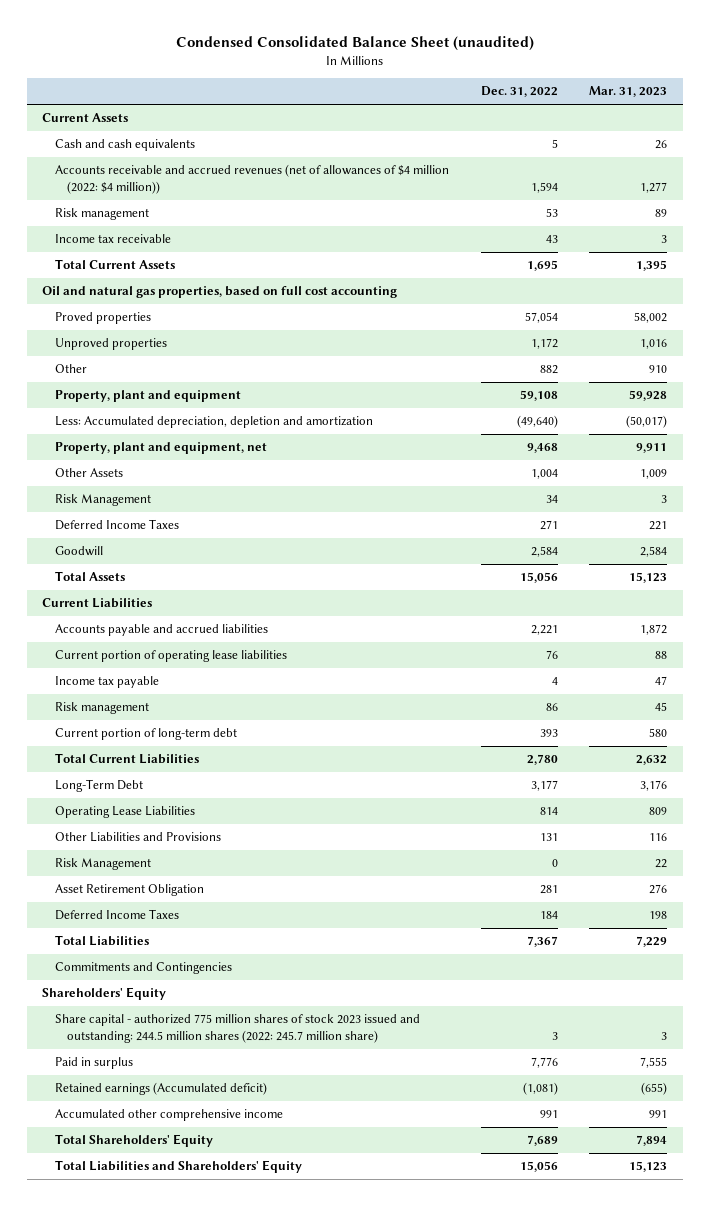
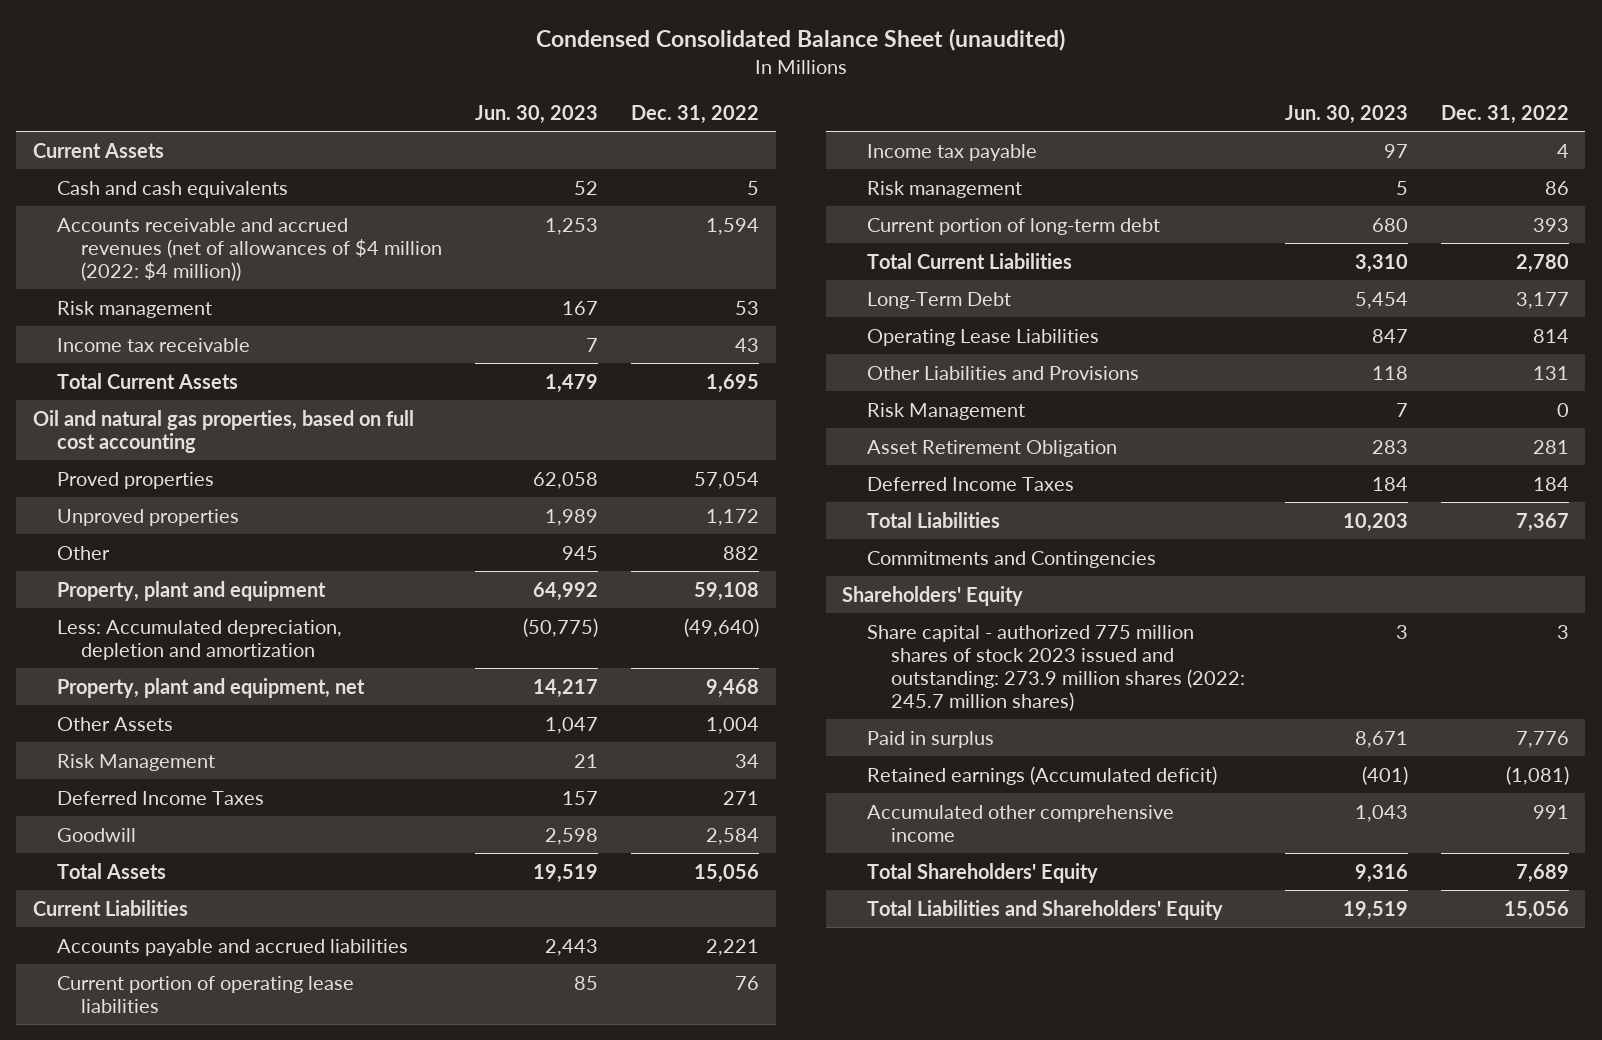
- | Dec. 31, 2022 | Mar. 31, 2023
+ | Jun. 30, 2023 | Dec. 31, 2022
- Share capital - authorized 775 million shares of stock 2023 issued and outstanding: 244.5 million shares (2022: 245.7 million share) | 3 | 3
+ Share capital - authorized 775 million shares of stock 2023 issued and outstanding: 273.9 million shares (2022: 245.7 million shares) | 3 | 3

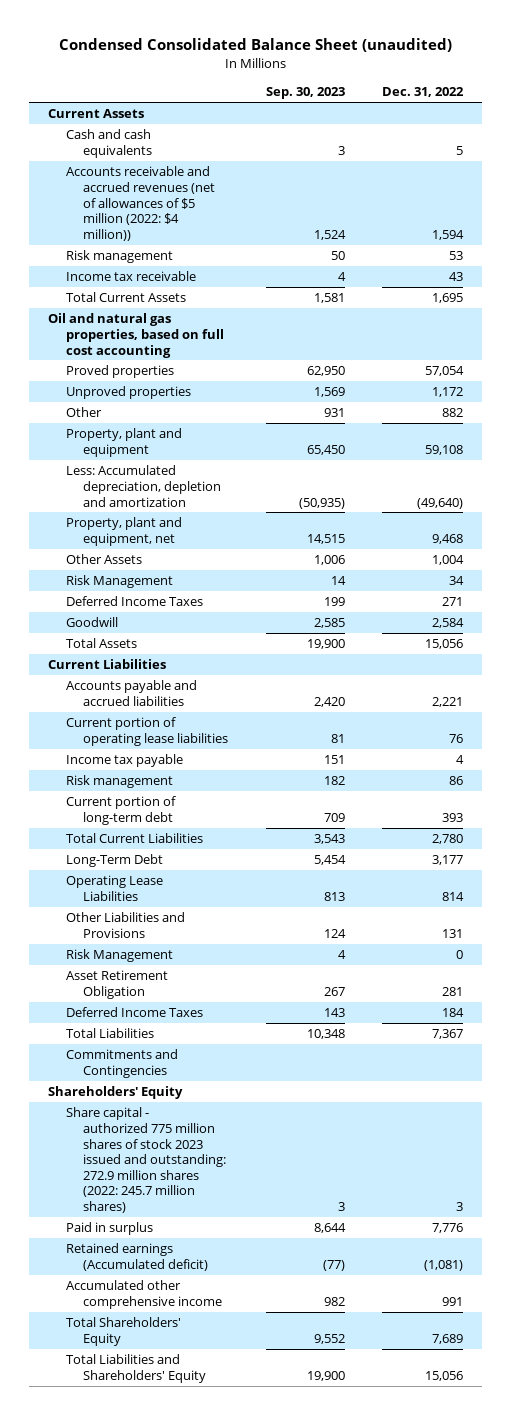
- | Jun. 30, 2023 | Dec. 31, 2022
+ | Sep. 30, 2023 | Dec. 31, 2022
- Accounts receivable and accrued revenues (net of allowances of $4 million (2022: $4 million)) | 1,253 | 1,594
+ Accounts receivable and accrued revenues (net of allowances of $5 million (2022: $4 million)) | 1,524 | 1,594
- Share capital - authorized 775 million shares of stock 2023 issued and outstanding: 273.9 million shares (2022: 245.7 million shares) | 3 | 3
+ Share capital - authorized 775 million shares of stock 2023 issued and outstanding: 272.9 million shares (2022: 245.7 million shares) | 3 | 3

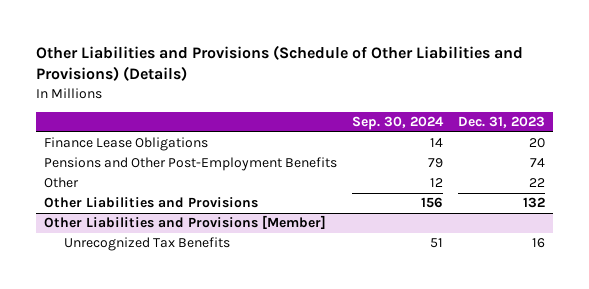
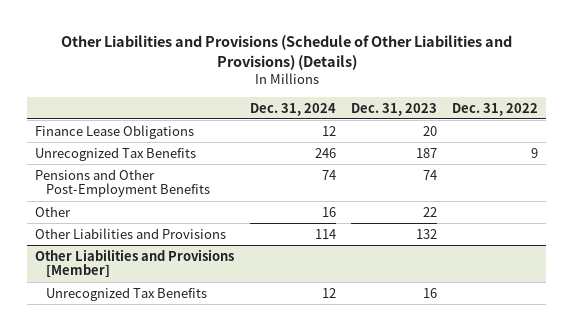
- | Sep. 30, 2024 | Dec. 31, 2023
+ | Dec. 31, 2024 | Dec. 31, 2023 | Dec. 31, 2022
+ Unrecognized Tax Benefits | 246 | 187 | 9

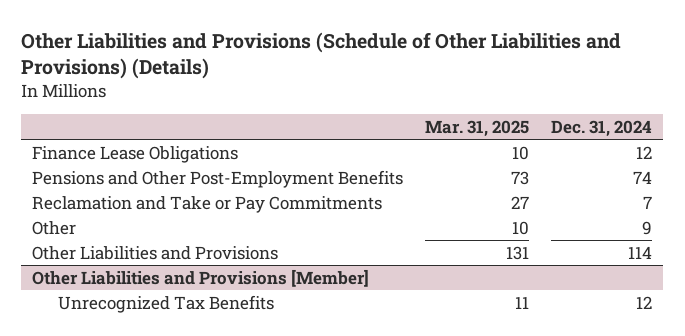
- | Dec. 31, 2024 | Dec. 31, 2023 | Dec. 31, 2022
+ | Mar. 31, 2025 | Dec. 31, 2024
- Unrecognized Tax Benefits | 246 | 187 | 9
- Other | 16 | 22 |
+ Reclamation and Take or Pay Commitments | 27 | 7
+ Other | 10 | 9

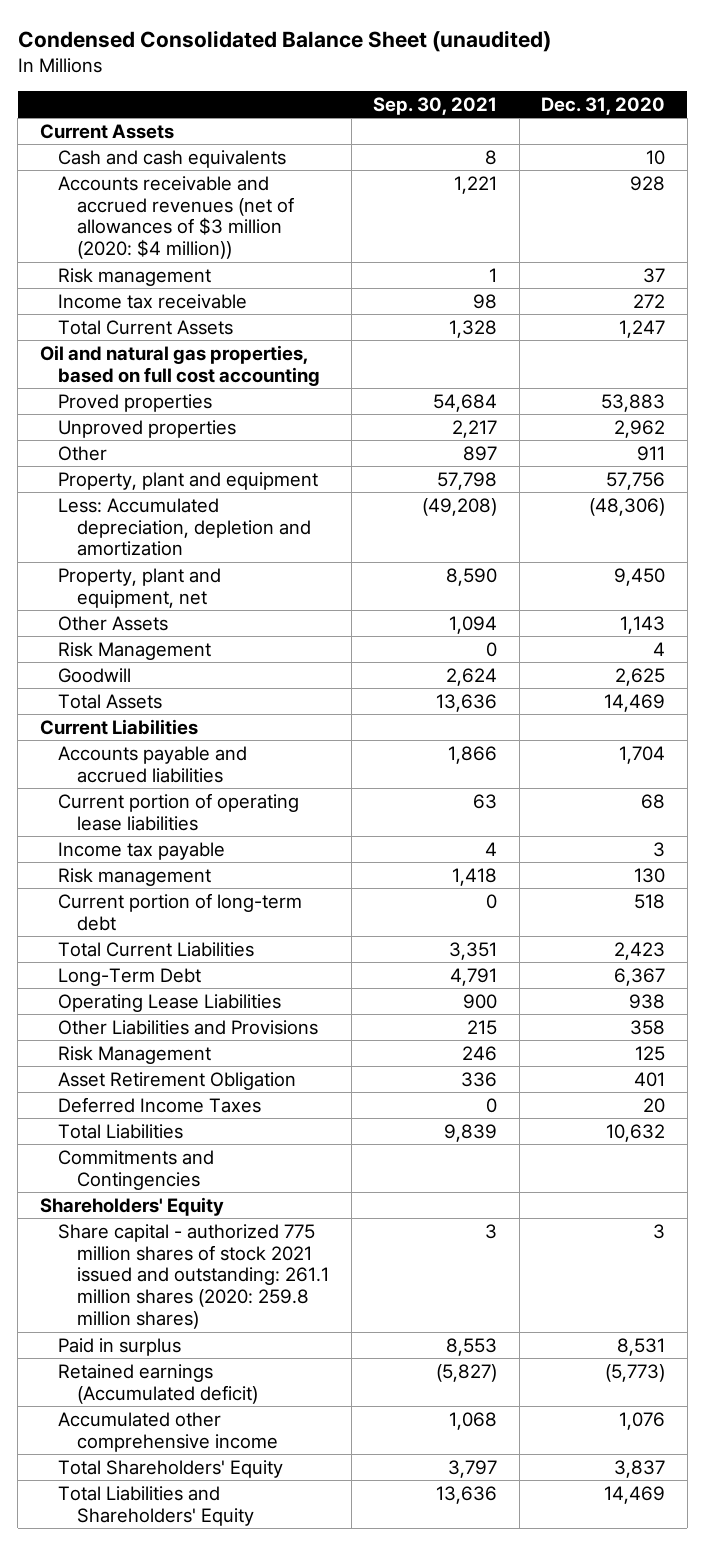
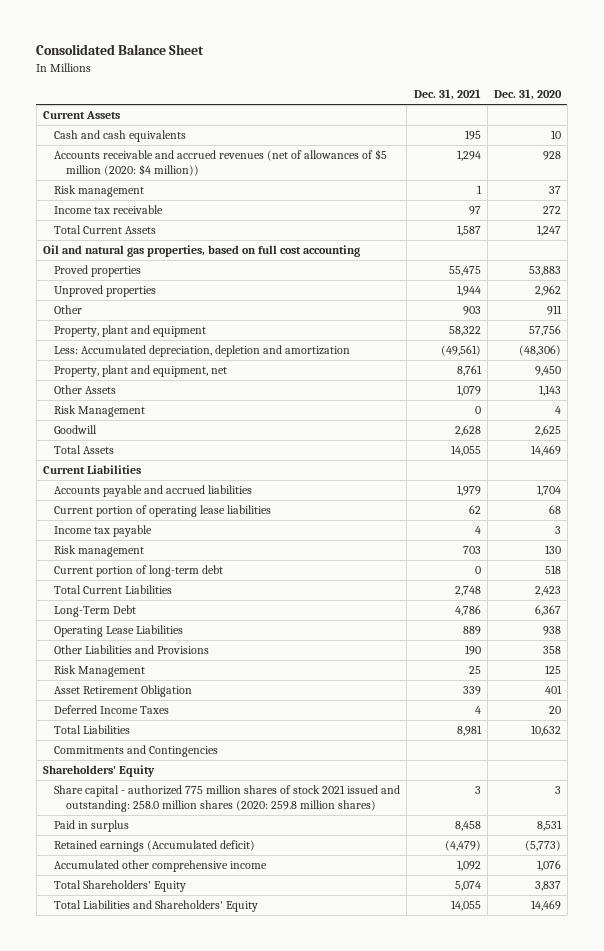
- Condensed Consolidated Balance Sheet (unaudited)
+ Consolidated Balance Sheet
- | Sep. 30, 2021 | Dec. 31, 2020
+ | Dec. 31, 2021 | Dec. 31, 2020
- Accounts receivable and accrued revenues (net of allowances of $3 million (2020: $4 million)) | 1,221 | 928
+ Accounts receivable and accrued revenues (net of allowances of $5 million (2020: $4 million)) | 1,294 | 928
- Share capital - authorized 775 million shares of stock 2021 issued and outstanding: 261.1 million shares (2020: 259.8 million shares) | 3 | 3
+ Share capital - authorized 775 million shares of stock 2021 issued and outstanding: 258.0 million shares (2020: 259.8 million shares) | 3 | 3

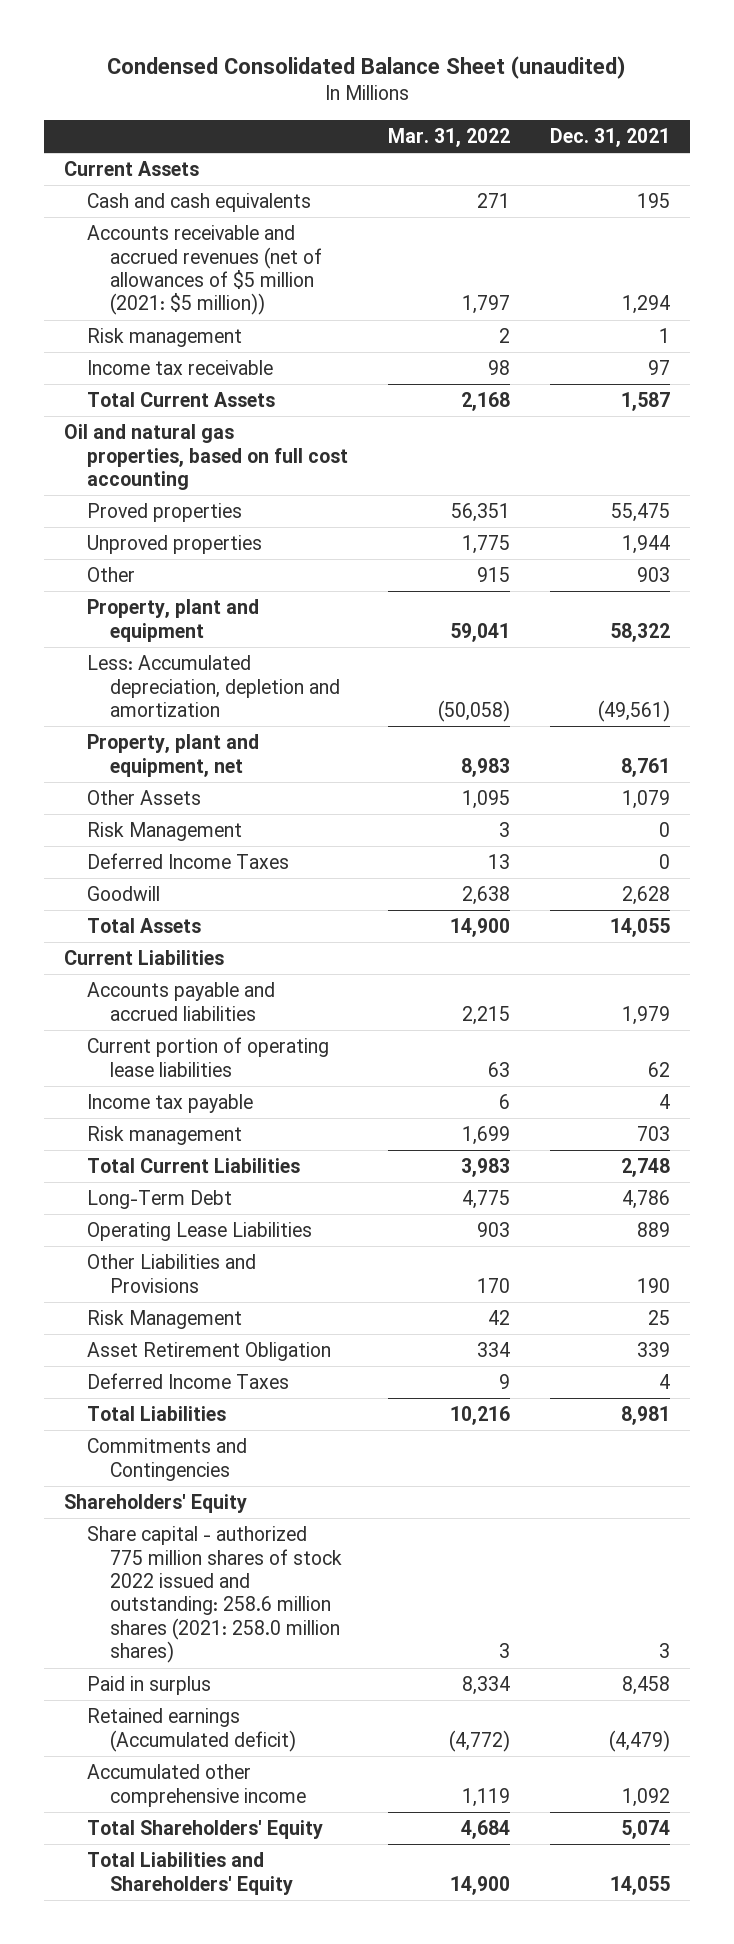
- Consolidated Balance Sheet
+ Condensed Consolidated Balance Sheet (unaudited)
- | Dec. 31, 2021 | Dec. 31, 2020
+ | Mar. 31, 2022 | Dec. 31, 2021
- Accounts receivable and accrued revenues (net of allowances of $5 million (2020: $4 million)) | 1,294 | 928
+ Accounts receivable and accrued revenues (net of allowances of $5 million (2021: $5 million)) | 1,797 | 1,294
+ Deferred Income Taxes | 13 | 0
- Current portion of long-term debt | 0 | 518
- Share capital - authorized 775 million shares of stock 2021 issued and outstanding: 258.0 million shares (2020: 259.8 million shares) | 3 | 3
+ Share capital - authorized 775 million shares of stock 2022 issued and outstanding: 258.6 million shares (2021: 258.0 million shares) | 3 | 3

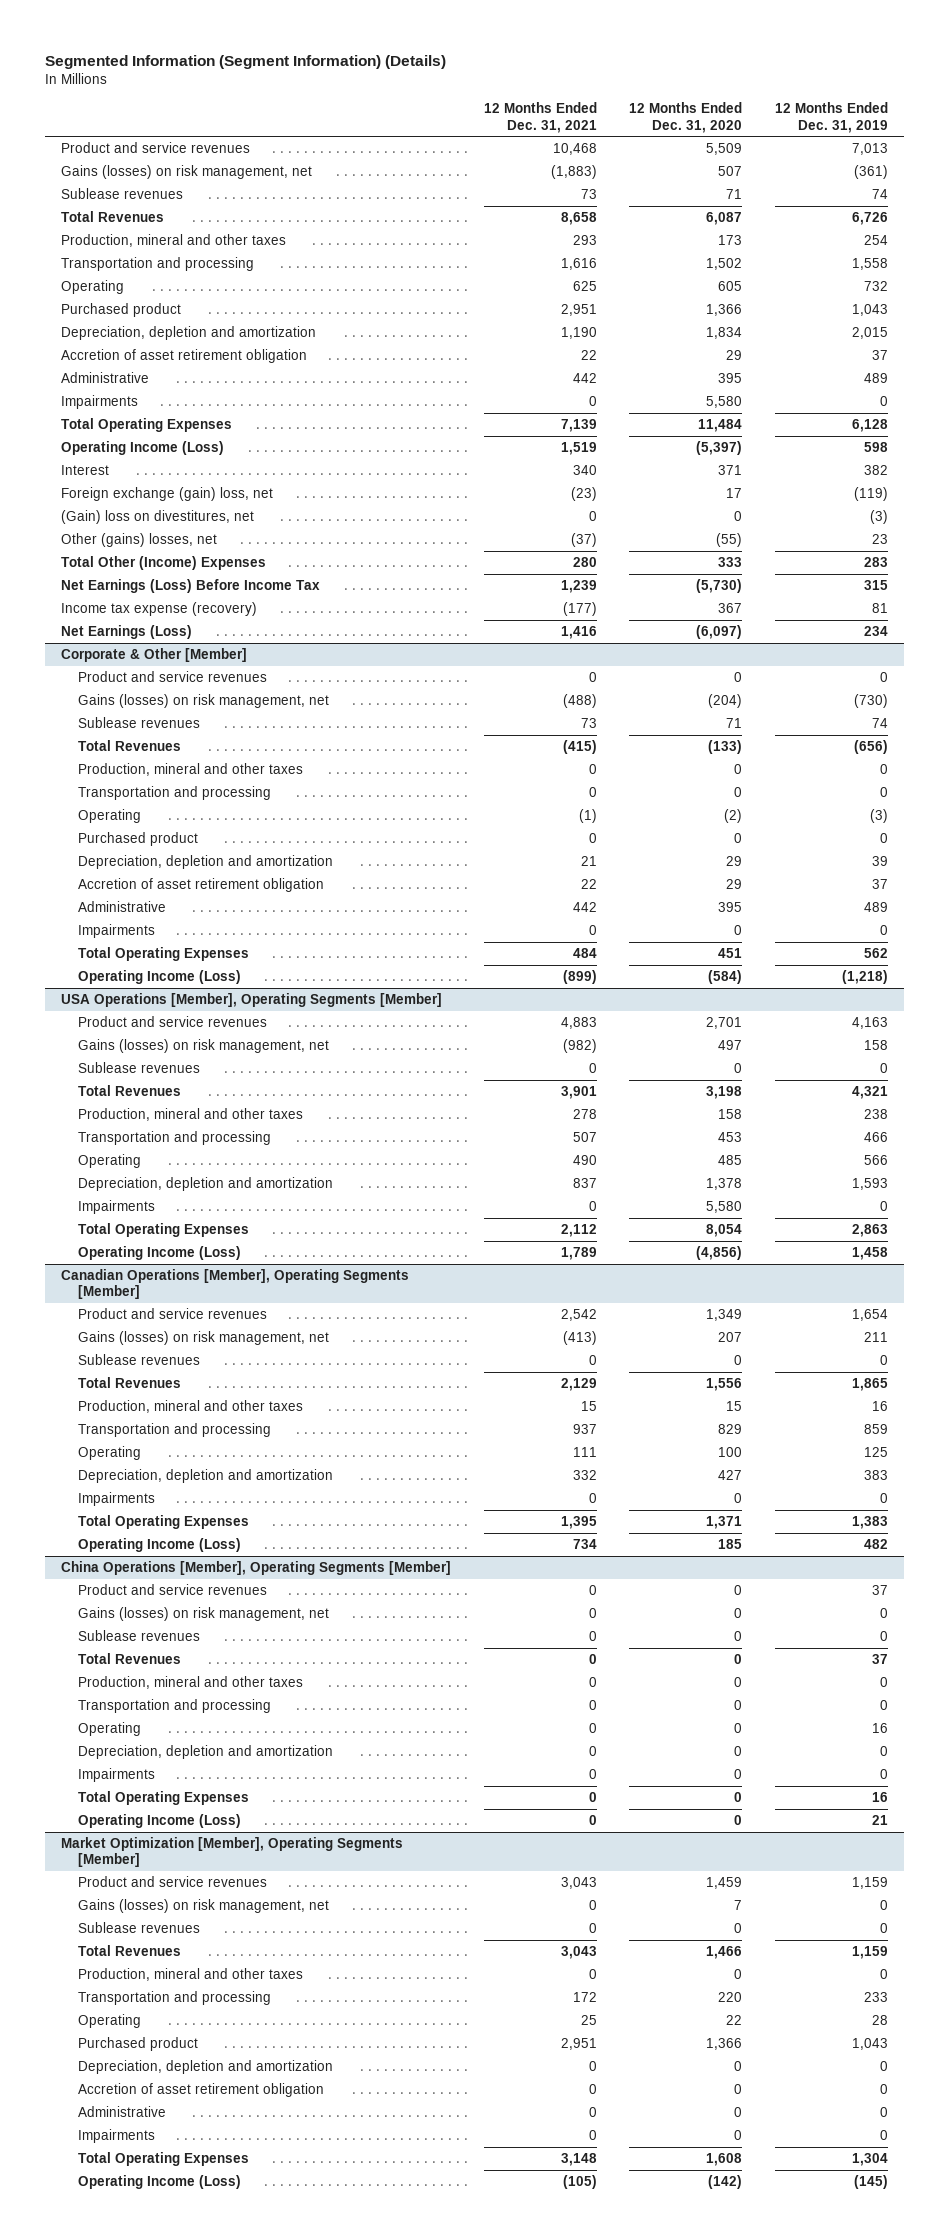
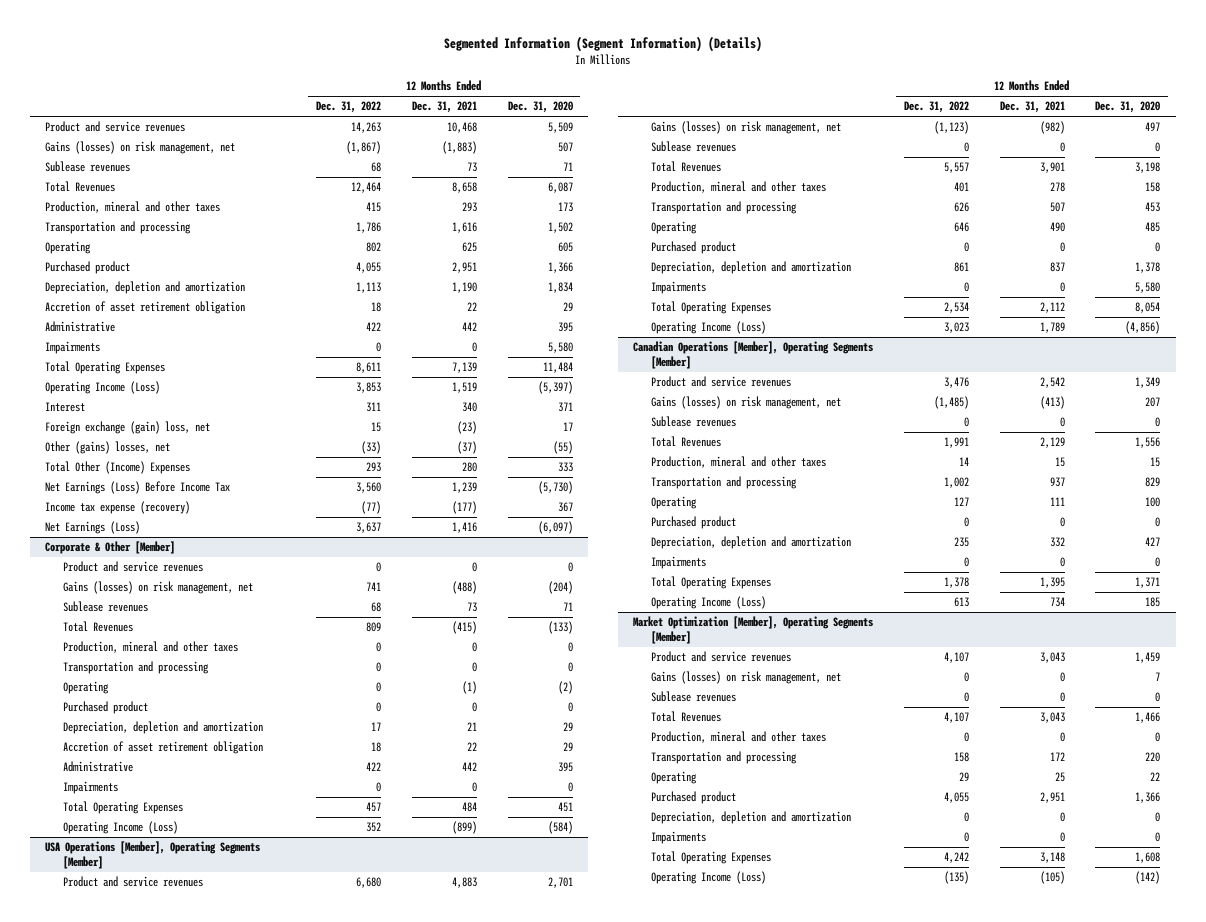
- | 12 Months Ended Dec. 31, 2021 | 12 Months Ended Dec. 31, 2020 | 12 Months Ended Dec. 31, 2019
+ | 12 Months Ended Dec. 31, 2022 | 12 Months Ended Dec. 31, 2021 | 12 Months Ended Dec. 31, 2020
- (Gain) loss on divestitures, net | 0 | 0 | (3)
@ USA Operations [Member], Operating Segments [Member]
+ Purchased product | 0 | 0 | 0
@ Canadian Operations [Member], Operating Segments [Member]
+ Purchased product | 0 | 0 | 0
- China Operations [Member], Operating Segments [Member]
- Product and service revenues | 0 | 0 | 37
- Gains (losses) on risk management, net | 0 | 0 | 0
- Sublease revenues | 0 | 0 | 0
- Total Revenues | 0 | 0 | 37
- Production, mineral and other taxes | 0 | 0 | 0
- Transportation and processing | 0 | 0 | 0
- Operating | 0 | 0 | 16
- Depreciation, depletion and amortization | 0 | 0 | 0
- Impairments | 0 | 0 | 0
- Total Operating Expenses | 0 | 0 | 16
- Operating Income (Loss) | 0 | 0 | 21
@ Market Optimization [Member], Operating Segments [Member]
- Accretion of asset retirement obligation | 0 | 0 | 0
- Administrative | 0 | 0 | 0

